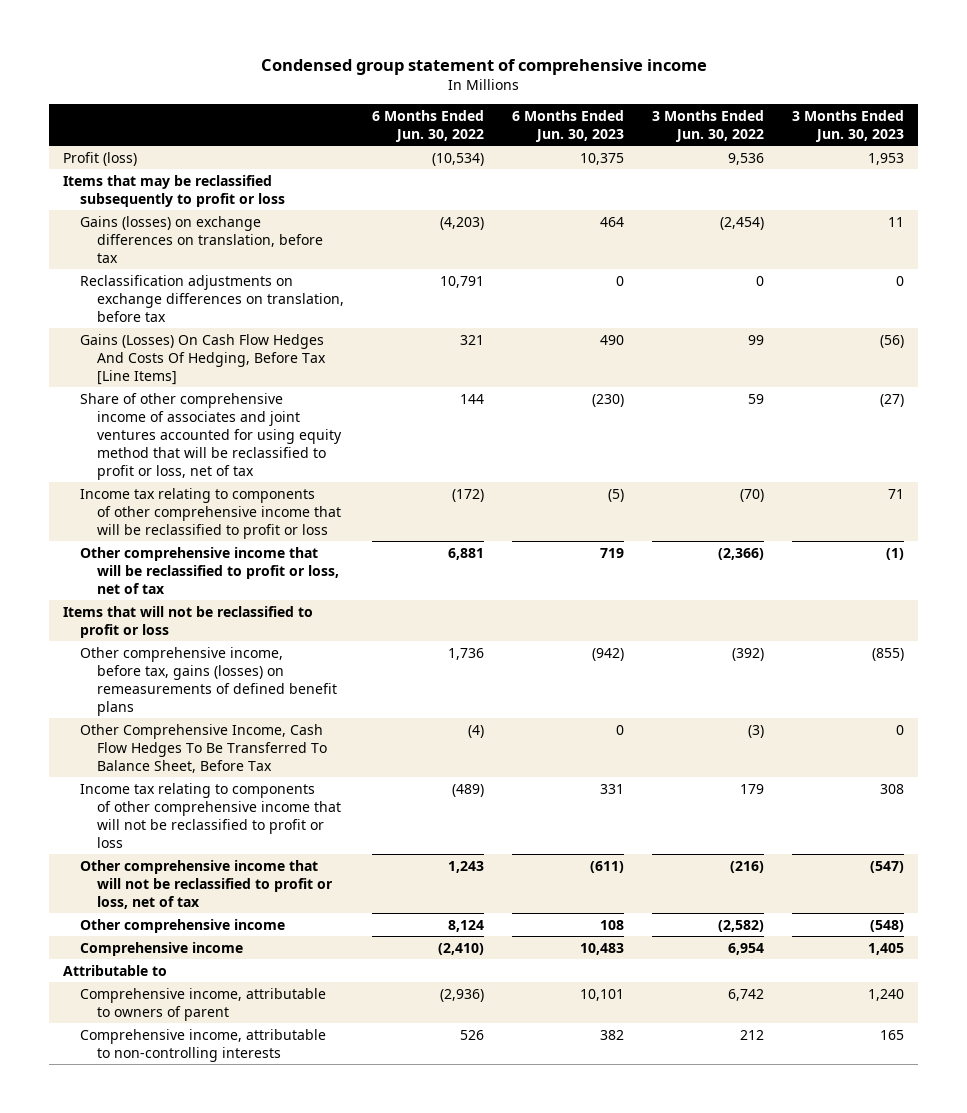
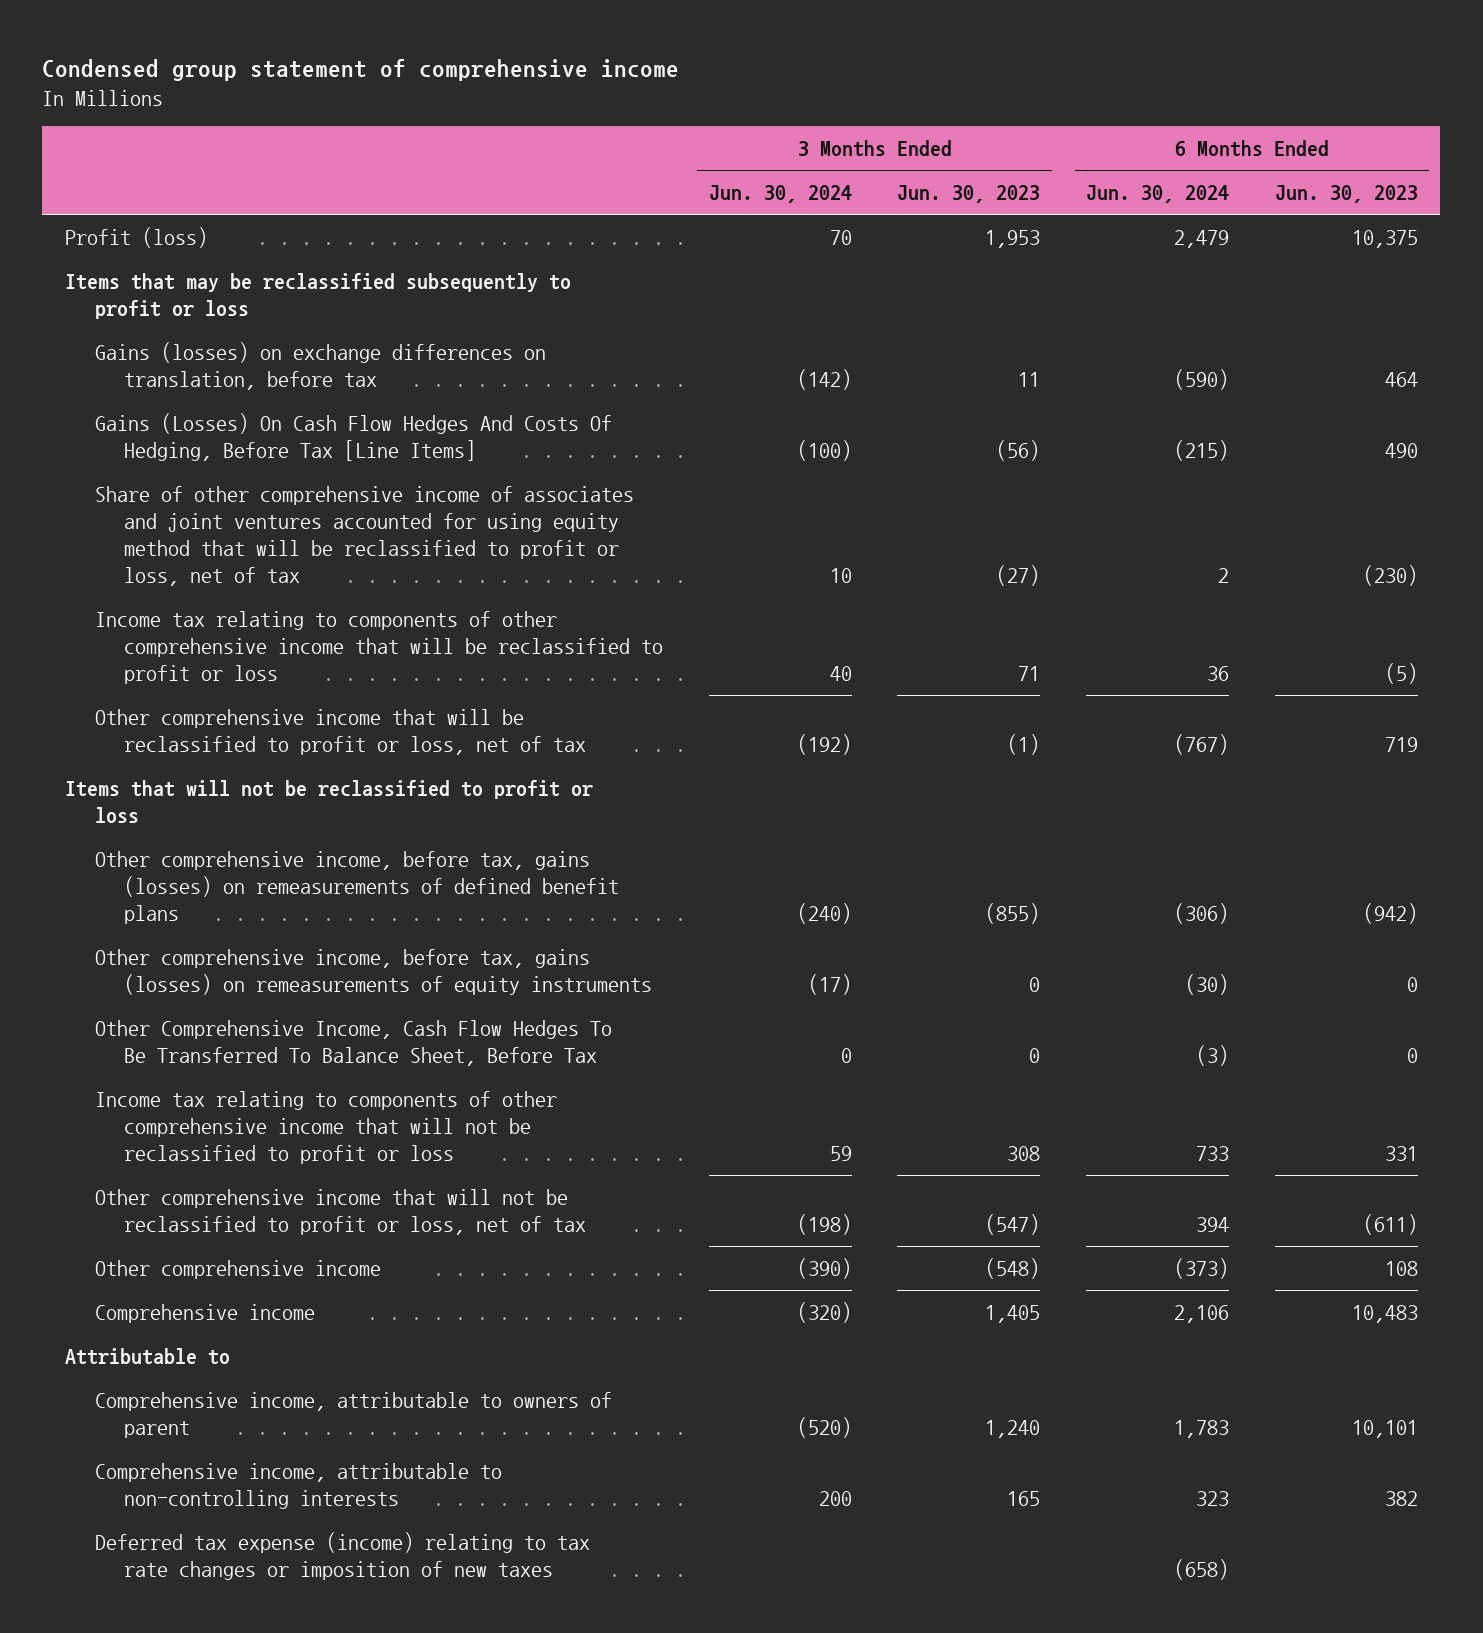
- | 6 Months Ended Jun. 30, 2022 | 6 Months Ended Jun. 30, 2023 | 3 Months Ended Jun. 30, 2022 | 3 Months Ended Jun. 30, 2023
+ | 3 Months Ended Jun. 30, 2024 | 3 Months Ended Jun. 30, 2023 | 6 Months Ended Jun. 30, 2024 | 6 Months Ended Jun. 30, 2023
- Reclassification adjustments on exchange differences on translation, before tax | 10,791 | 0 | 0 | 0
+ Other comprehensive income, before tax, gains (losses) on remeasurements of equity instruments | (17) | 0 | (30) | 0
+ Deferred tax expense (income) relating to tax rate changes or imposition of new taxes | | | (658) |

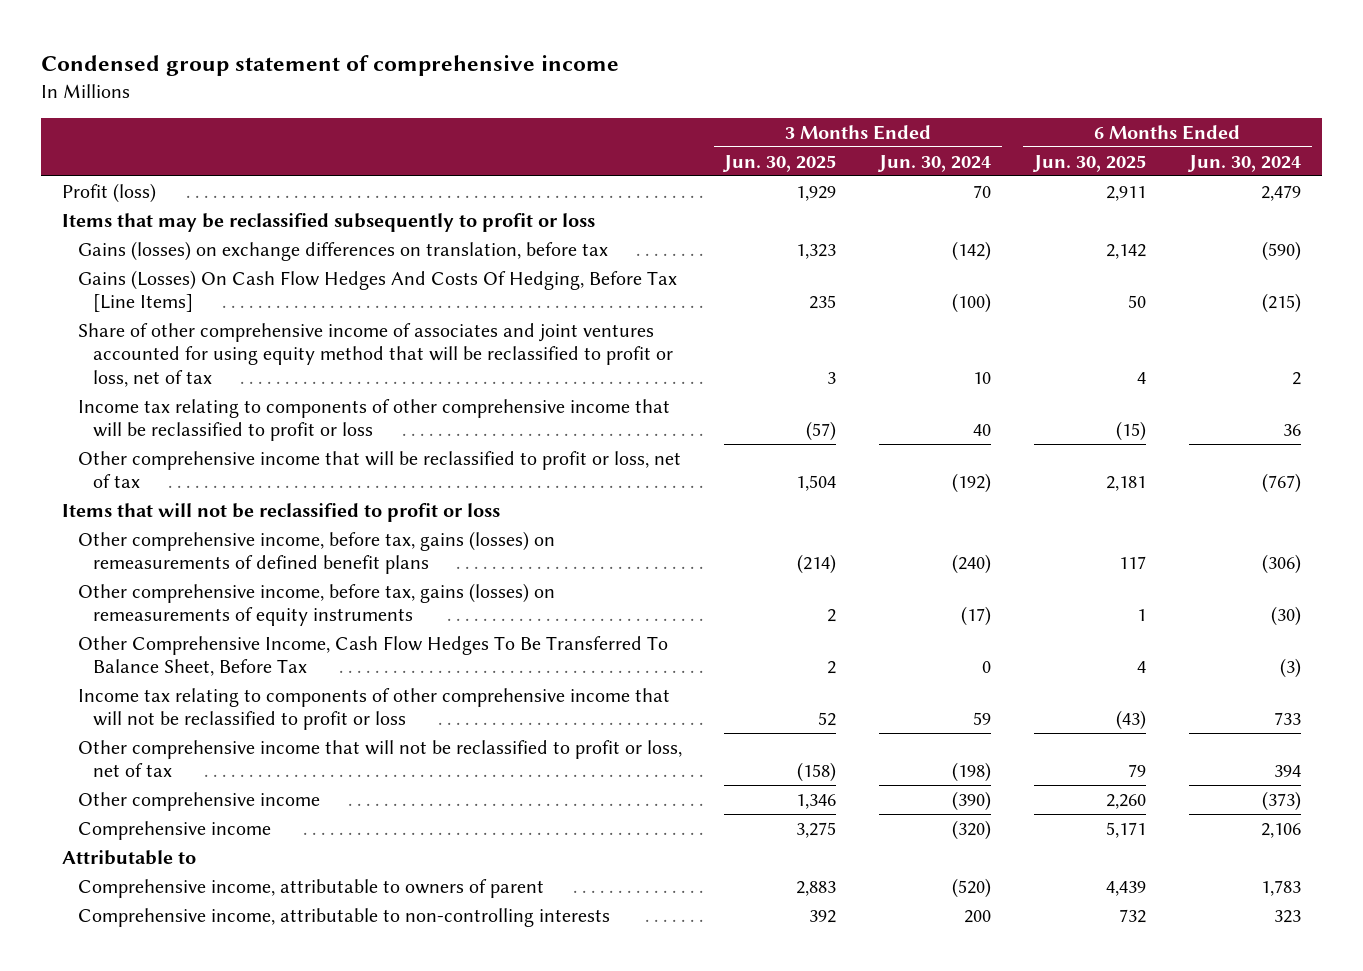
- | 3 Months Ended Jun. 30, 2024 | 3 Months Ended Jun. 30, 2023 | 6 Months Ended Jun. 30, 2024 | 6 Months Ended Jun. 30, 2023
+ | 3 Months Ended Jun. 30, 2025 | 3 Months Ended Jun. 30, 2024 | 6 Months Ended Jun. 30, 2025 | 6 Months Ended Jun. 30, 2024
- Deferred tax expense (income) relating to tax rate changes or imposition of new taxes | | | (658) |

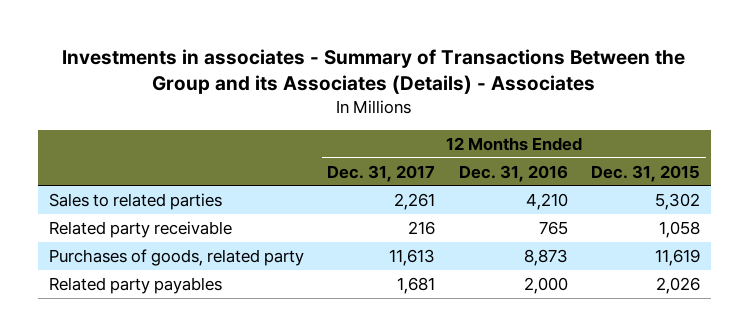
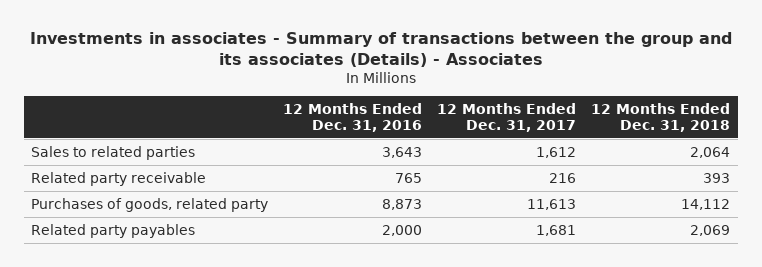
- Investments in associates - Summary of Transactions Between the Group and its Associates (Details) - Associates
+ Investments in associates - Summary of transactions between the group and its associates (Details) - Associates
- | 12 Months Ended Dec. 31, 2017 | 12 Months Ended Dec. 31, 2016 | 12 Months Ended Dec. 31, 2015
+ | 12 Months Ended Dec. 31, 2016 | 12 Months Ended Dec. 31, 2017 | 12 Months Ended Dec. 31, 2018
- Sales to related parties | 2,261 | 4,210 | 5,302
+ Sales to related parties | 3,643 | 1,612 | 2,064

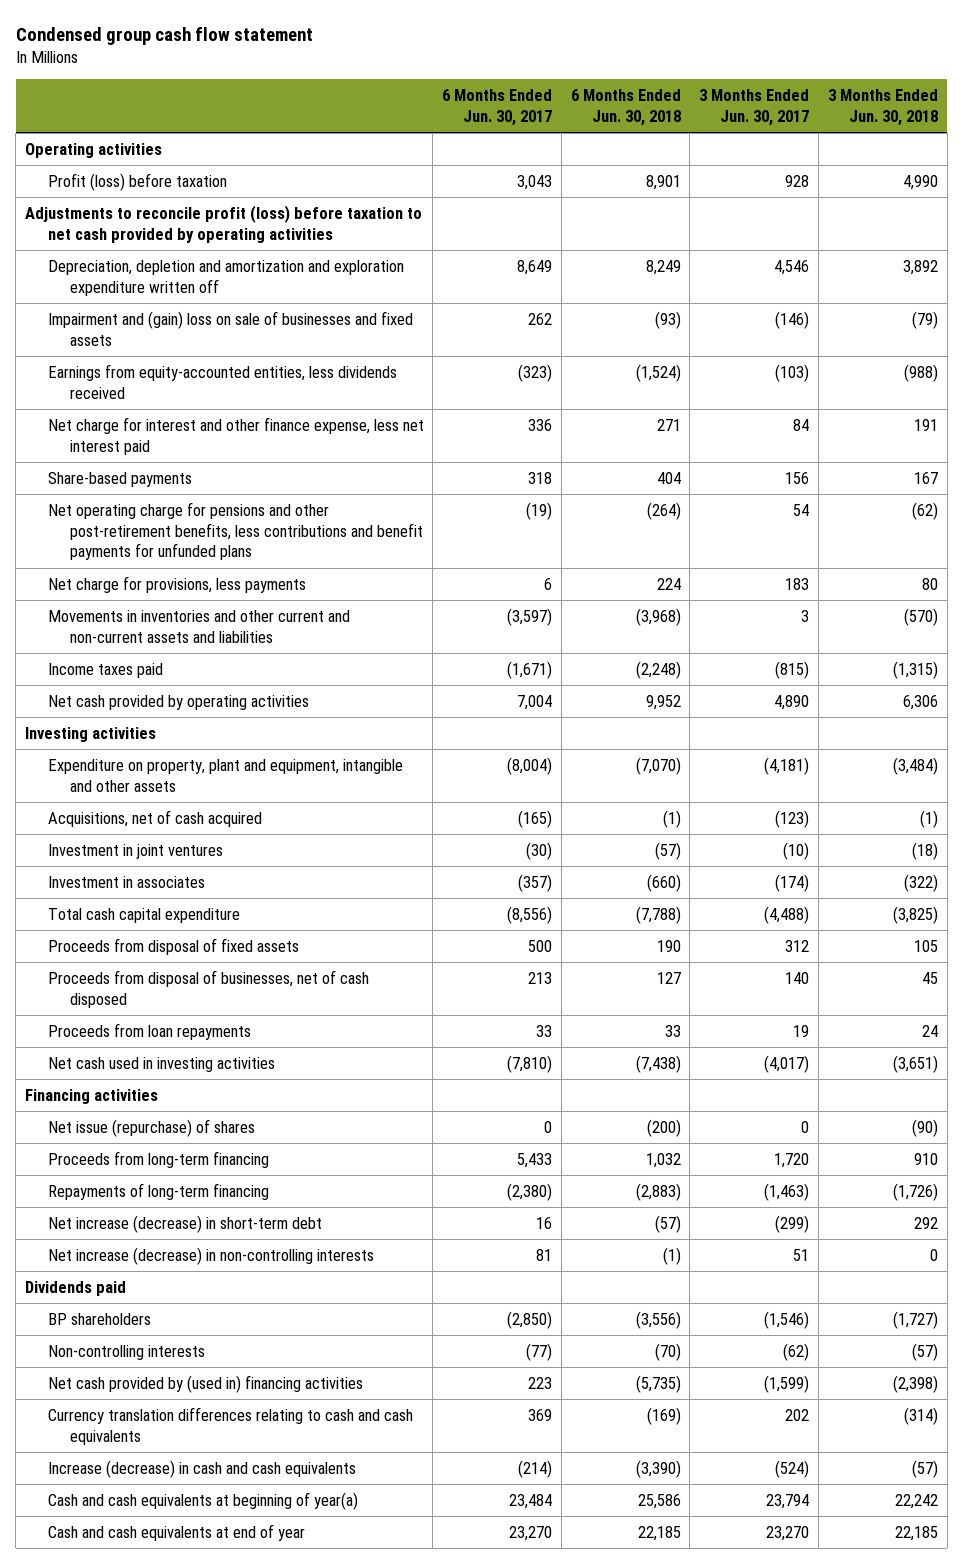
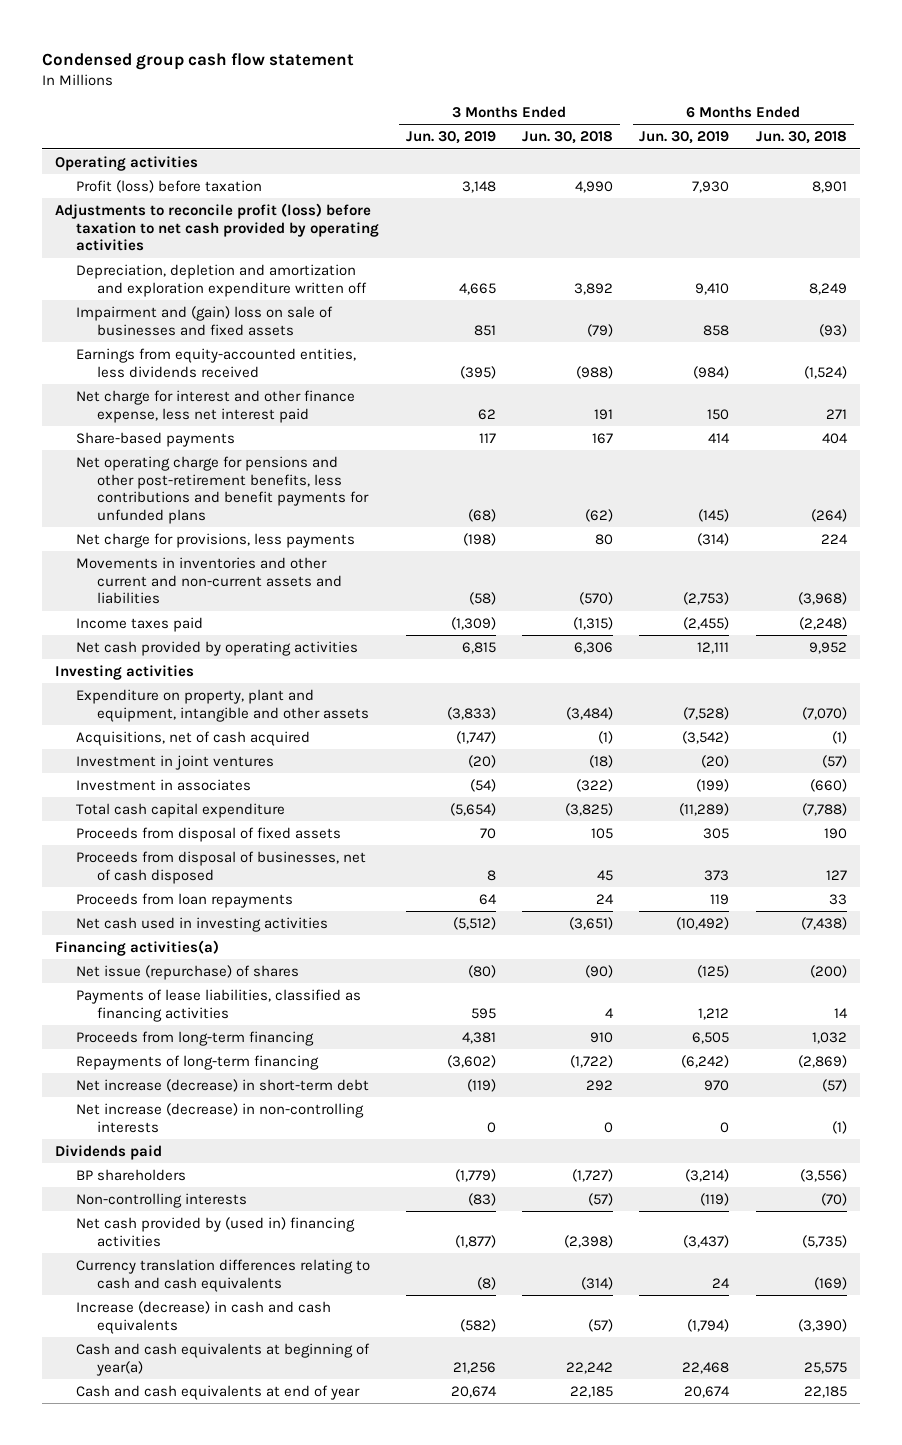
- | 6 Months Ended Jun. 30, 2017 | 6 Months Ended Jun. 30, 2018 | 3 Months Ended Jun. 30, 2017 | 3 Months Ended Jun. 30, 2018
+ | 3 Months Ended Jun. 30, 2019 | 3 Months Ended Jun. 30, 2018 | 6 Months Ended Jun. 30, 2019 | 6 Months Ended Jun. 30, 2018
- Financing activities
+ Financing activities(a)
+ Payments of lease liabilities, classified as financing activities | 595 | 4 | 1,212 | 14
- Repayments of long-term financing | (2,380) | (2,883) | (1,463) | (1,726)
+ Repayments of long-term financing | (3,602) | (1,722) | (6,242) | (2,869)
- Cash and cash equivalents at beginning of year(a) | 23,484 | 25,586 | 23,794 | 22,242
+ Cash and cash equivalents at beginning of year(a) | 21,256 | 22,242 | 22,468 | 25,575

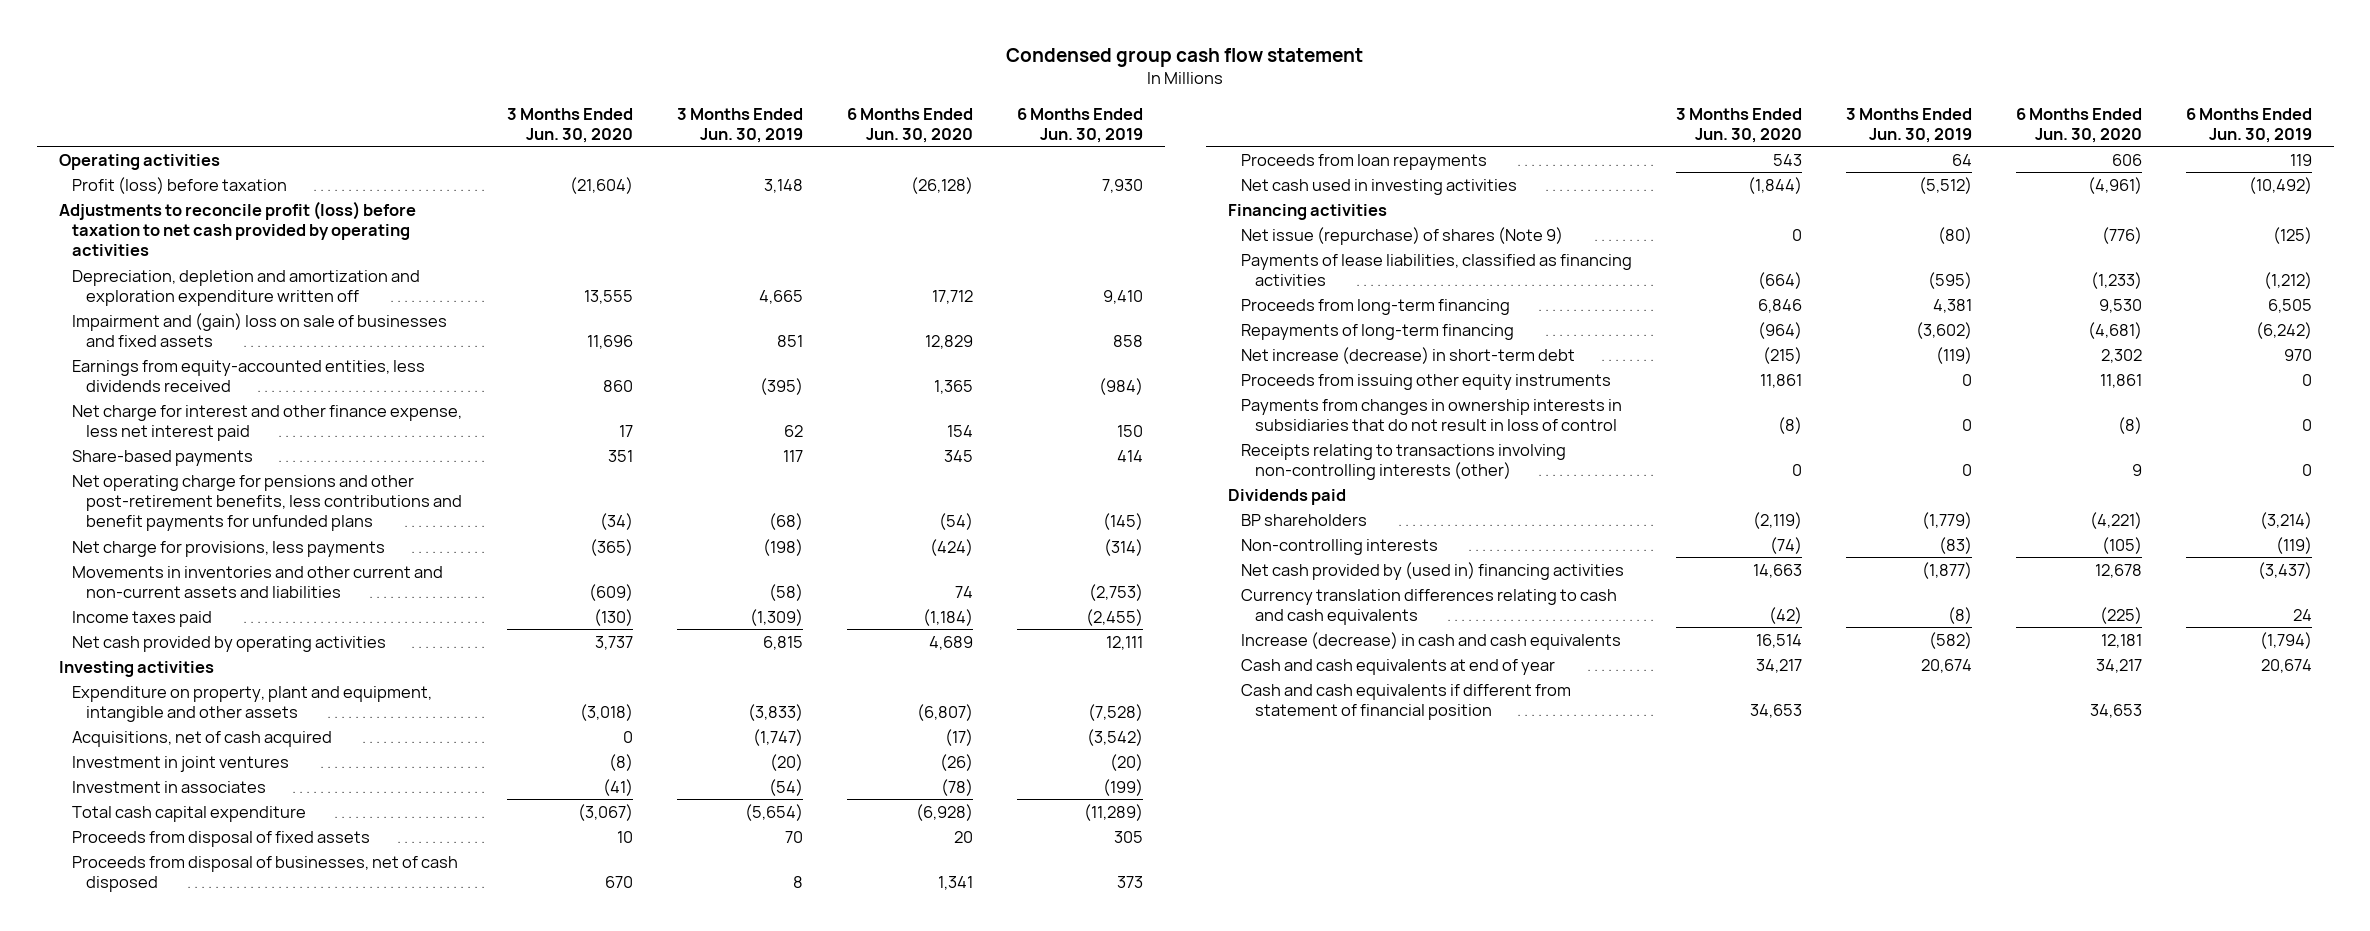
- | 3 Months Ended Jun. 30, 2019 | 3 Months Ended Jun. 30, 2018 | 6 Months Ended Jun. 30, 2019 | 6 Months Ended Jun. 30, 2018
+ | 3 Months Ended Jun. 30, 2020 | 3 Months Ended Jun. 30, 2019 | 6 Months Ended Jun. 30, 2020 | 6 Months Ended Jun. 30, 2019
- Financing activities(a)
- Net issue (repurchase) of shares | (80) | (90) | (125) | (200)
- Payments of lease liabilities, classified as financing activities | 595 | 4 | 1,212 | 14
+ Financing activities
+ Net issue (repurchase) of shares (Note 9) | 0 | (80) | (776) | (125)
+ Payments of lease liabilities, classified as financing activities | (664) | (595) | (1,233) | (1,212)
- Net increase (decrease) in non-controlling interests | 0 | 0 | 0 | (1)
+ Proceeds from issuing other equity instruments | 11,861 | 0 | 11,861 | 0
+ Payments from changes in ownership interests in subsidiaries that do not result in loss of control | (8) | 0 | (8) | 0
+ Receipts relating to transactions involving non-controlling interests (other) | 0 | 0 | 9 | 0
- Cash and cash equivalents at beginning of year(a) | 21,256 | 22,242 | 22,468 | 25,575
+ Cash and cash equivalents if different from statement of financial position | 34,653 | | 34,653 |

